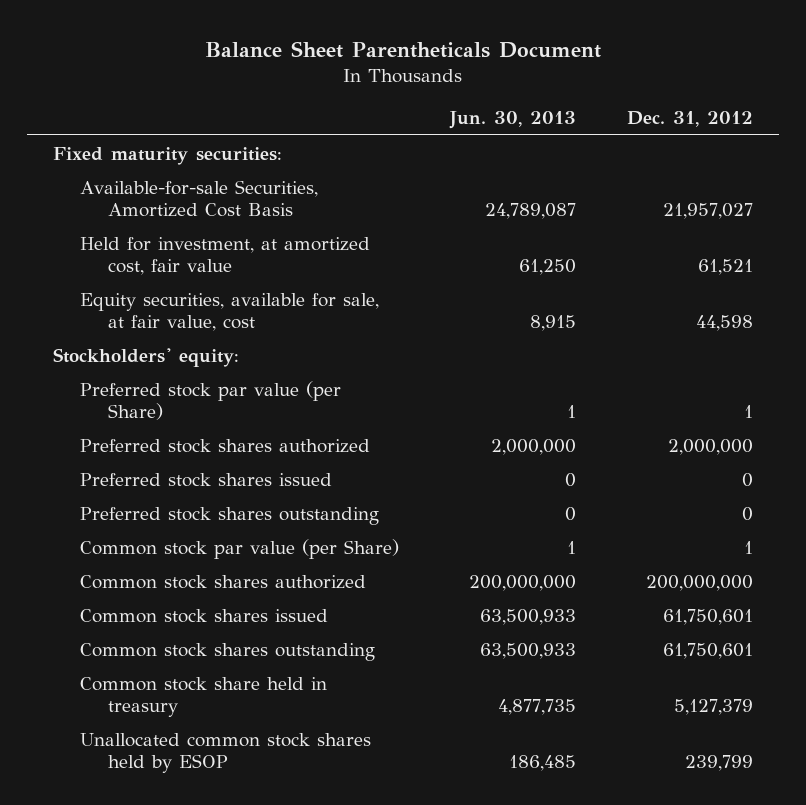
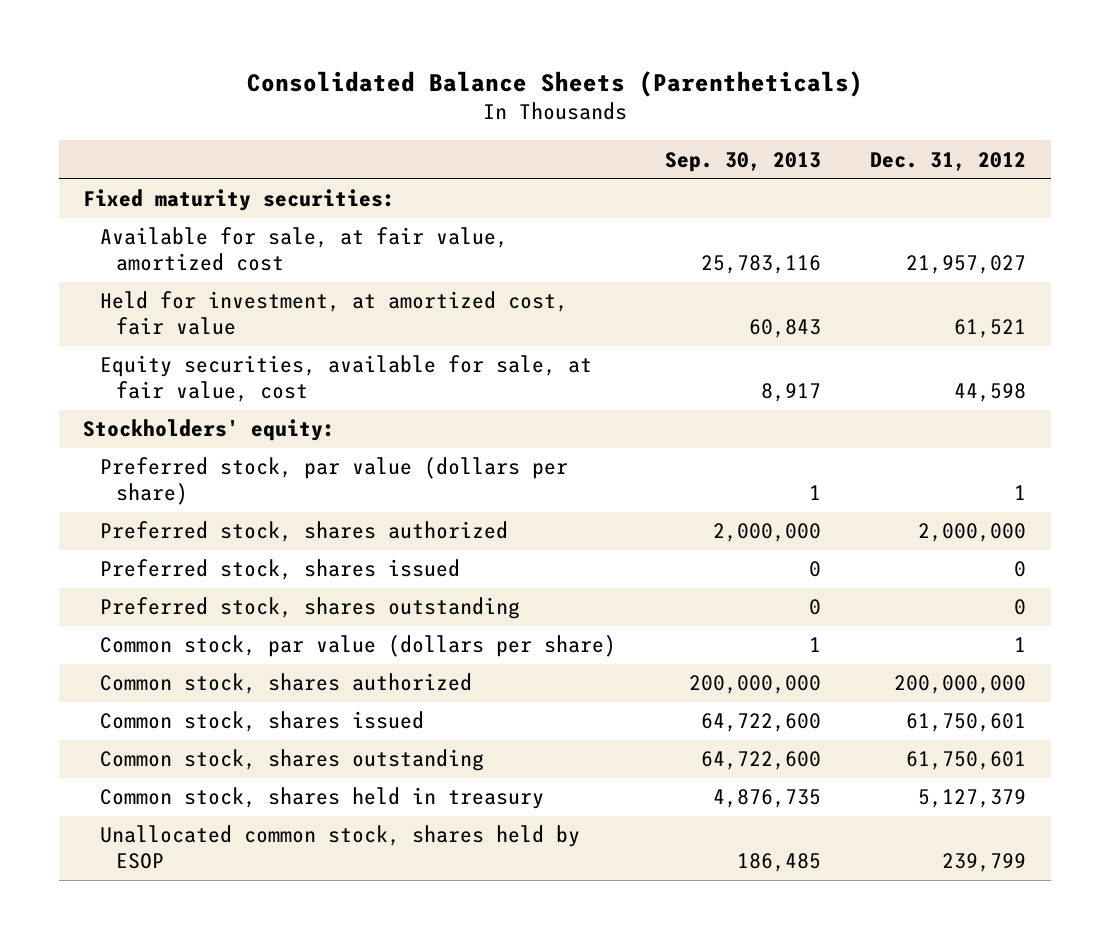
- Balance Sheet Parentheticals Document
+ Consolidated Balance Sheets (Parentheticals)
- | Jun. 30, 2013 | Dec. 31, 2012
+ | Sep. 30, 2013 | Dec. 31, 2012
- Available-for-sale Securities, Amortized Cost Basis | 24,789,087 | 21,957,027
+ Available for sale, at fair value, amortized cost | 25,783,116 | 21,957,027
- Preferred stock par value (per Share) | 1 | 1
- Preferred stock shares authorized | 2,000,000 | 2,000,000
- Preferred stock shares issued | 0 | 0
- Preferred stock shares outstanding | 0 | 0
- Common stock par value (per Share) | 1 | 1
- Common stock shares authorized | 200,000,000 | 200,000,000
- Common stock shares issued | 63,500,933 | 61,750,601
- Common stock shares outstanding | 63,500,933 | 61,750,601
- Common stock share held in treasury | 4,877,735 | 5,127,379
- Unallocated common stock shares held by ESOP | 186,485 | 239,799
+ Preferred stock, par value (dollars per share) | 1 | 1
+ Preferred stock, shares authorized | 2,000,000 | 2,000,000
+ Preferred stock, shares issued | 0 | 0
+ Preferred stock, shares outstanding | 0 | 0
+ Common stock, par value (dollars per share) | 1 | 1
+ Common stock, shares authorized | 200,000,000 | 200,000,000
+ Common stock, shares issued | 64,722,600 | 61,750,601
+ Common stock, shares outstanding | 64,722,600 | 61,750,601
+ Common stock, shares held in treasury | 4,876,735 | 5,127,379
+ Unallocated common stock, shares held by ESOP | 186,485 | 239,799

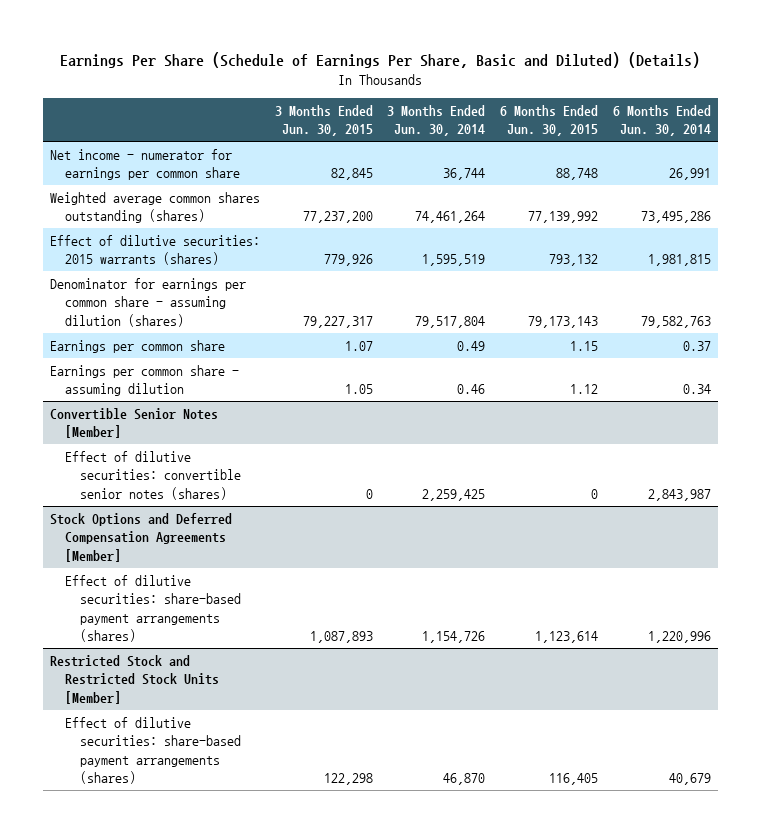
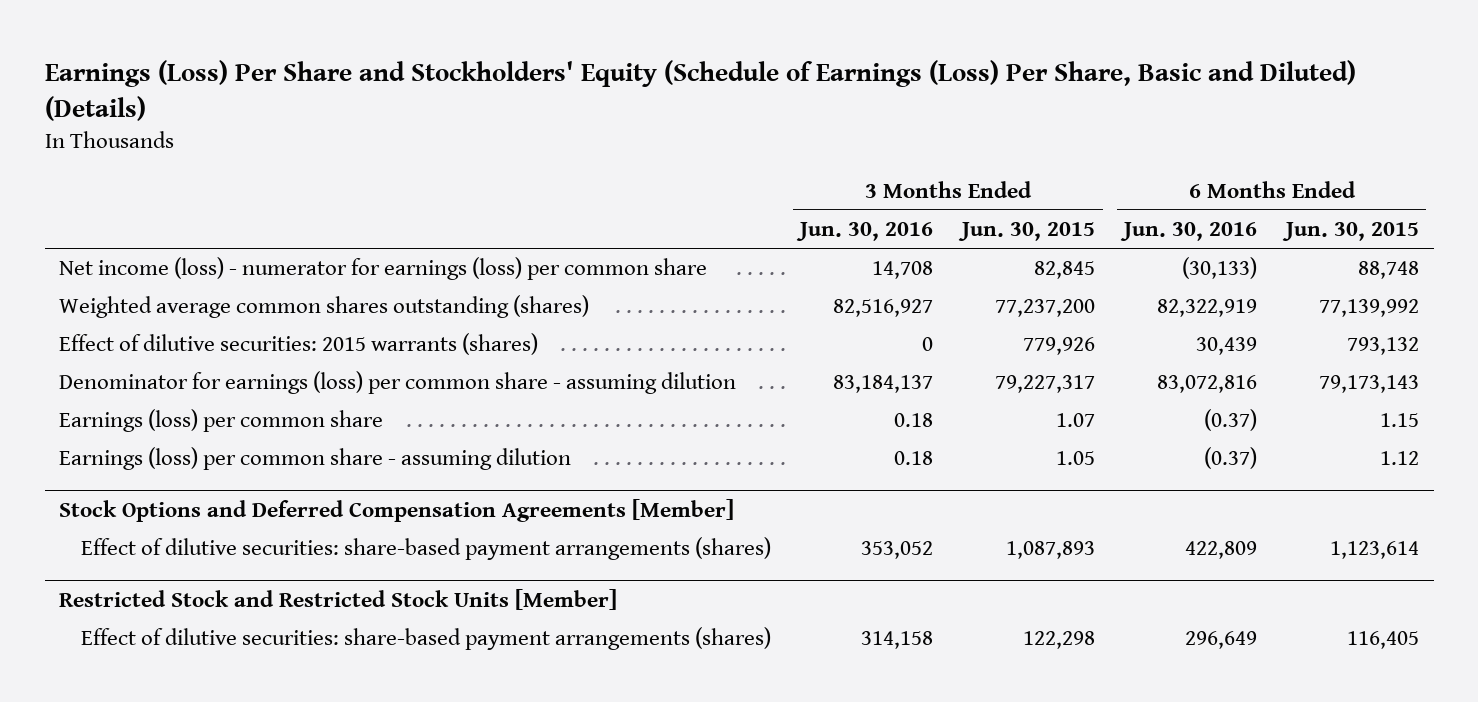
- Earnings Per Share (Schedule of Earnings Per Share, Basic and Diluted) (Details)
+ Earnings (Loss) Per Share and Stockholders' Equity (Schedule of Earnings (Loss) Per Share, Basic and Diluted) (Details)
- | 3 Months Ended Jun. 30, 2015 | 3 Months Ended Jun. 30, 2014 | 6 Months Ended Jun. 30, 2015 | 6 Months Ended Jun. 30, 2014
+ | 3 Months Ended Jun. 30, 2016 | 3 Months Ended Jun. 30, 2015 | 6 Months Ended Jun. 30, 2016 | 6 Months Ended Jun. 30, 2015
- Net income - numerator for earnings per common share | 82,845 | 36,744 | 88,748 | 26,991
+ Net income (loss) - numerator for earnings (loss) per common share | 14,708 | 82,845 | (30,133) | 88,748
- Denominator for earnings per common share - assuming dilution (shares) | 79,227,317 | 79,517,804 | 79,173,143 | 79,582,763
- Earnings per common share | 1.07 | 0.49 | 1.15 | 0.37
- Earnings per common share - assuming dilution | 1.05 | 0.46 | 1.12 | 0.34
- Convertible Senior Notes [Member]
- Effect of dilutive securities: convertible senior notes (shares) | 0 | 2,259,425 | 0 | 2,843,987
+ Denominator for earnings (loss) per common share - assuming dilution | 83,184,137 | 79,227,317 | 83,072,816 | 79,173,143
+ Earnings (loss) per common share | 0.18 | 1.07 | (0.37) | 1.15
+ Earnings (loss) per common share - assuming dilution | 0.18 | 1.05 | (0.37) | 1.12

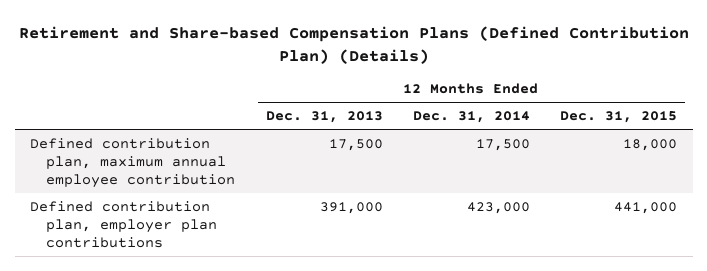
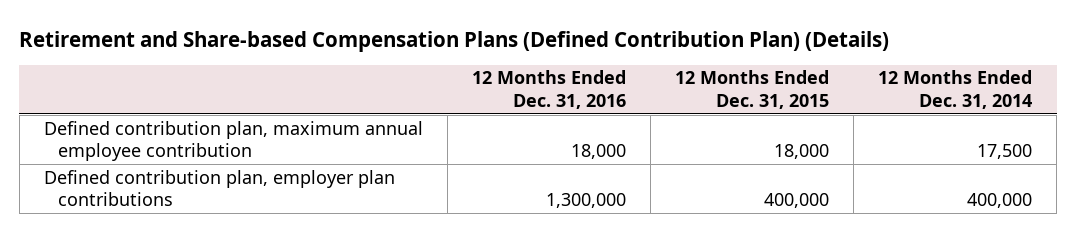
- | 12 Months Ended Dec. 31, 2013 | 12 Months Ended Dec. 31, 2014 | 12 Months Ended Dec. 31, 2015
+ | 12 Months Ended Dec. 31, 2016 | 12 Months Ended Dec. 31, 2015 | 12 Months Ended Dec. 31, 2014
- Defined contribution plan, employer plan contributions | 391,000 | 423,000 | 441,000
+ Defined contribution plan, employer plan contributions | 1,300,000 | 400,000 | 400,000

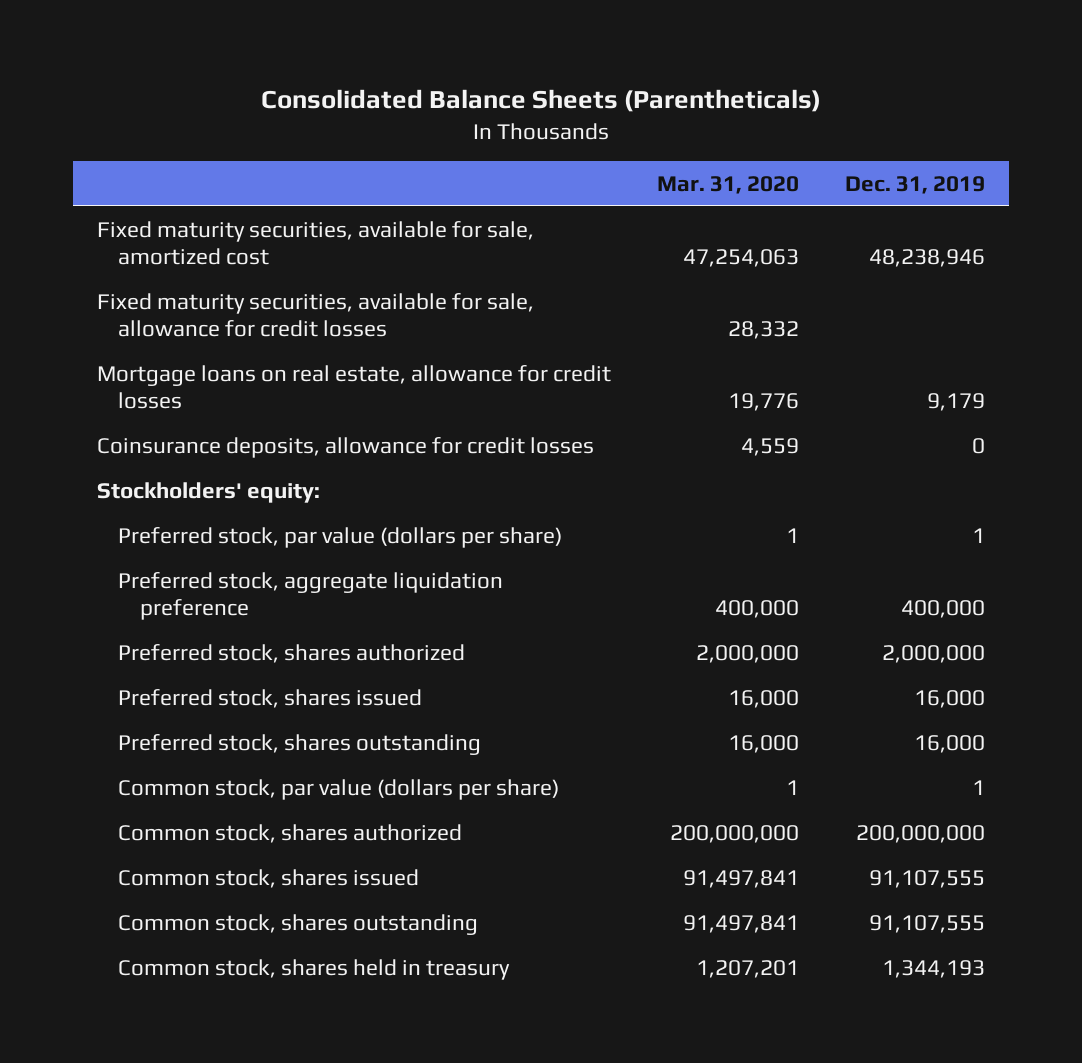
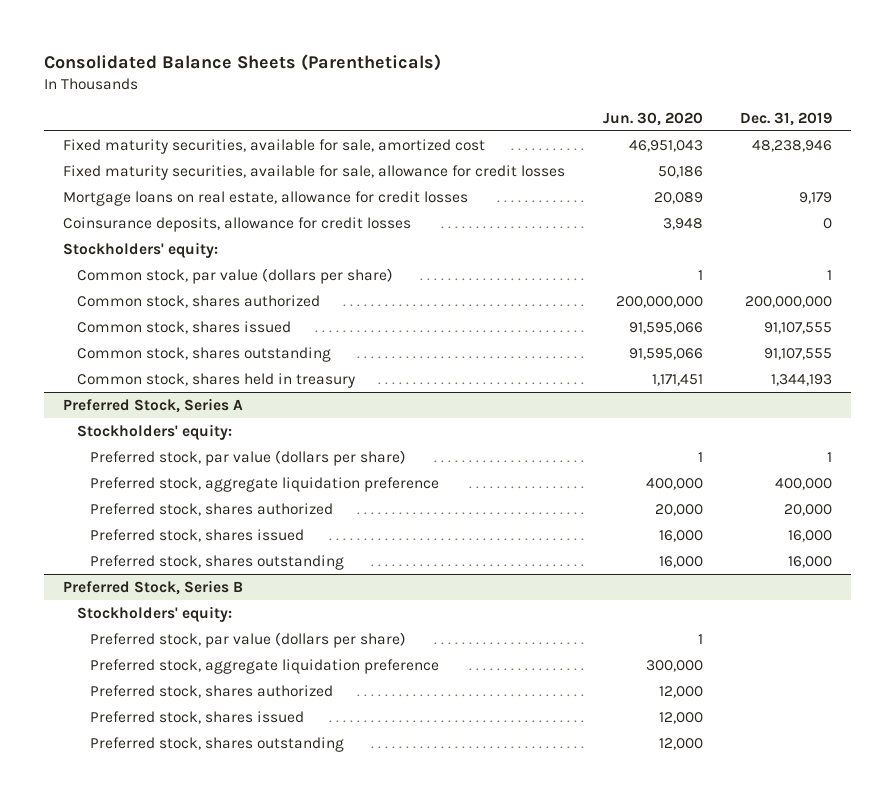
- | Mar. 31, 2020 | Dec. 31, 2019
+ | Jun. 30, 2020 | Dec. 31, 2019
- Preferred stock, par value (dollars per share) | 1 | 1
- Preferred stock, aggregate liquidation preference | 400,000 | 400,000
- Preferred stock, shares authorized | 2,000,000 | 2,000,000
- Preferred stock, shares issued | 16,000 | 16,000
- Preferred stock, shares outstanding | 16,000 | 16,000
+ Preferred Stock, Series A
+ Stockholders' equity:
+ Preferred stock, par value (dollars per share) | 1 | 1
+ Preferred stock, aggregate liquidation preference | 400,000 | 400,000
+ Preferred stock, shares authorized | 20,000 | 20,000
+ Preferred stock, shares issued | 16,000 | 16,000
+ Preferred stock, shares outstanding | 16,000 | 16,000
+ Preferred Stock, Series B
+ Stockholders' equity:
+ Preferred stock, par value (dollars per share) | 1 |
+ Preferred stock, aggregate liquidation preference | 300,000 |
+ Preferred stock, shares authorized | 12,000 |
+ Preferred stock, shares issued | 12,000 |
+ Preferred stock, shares outstanding | 12,000 |

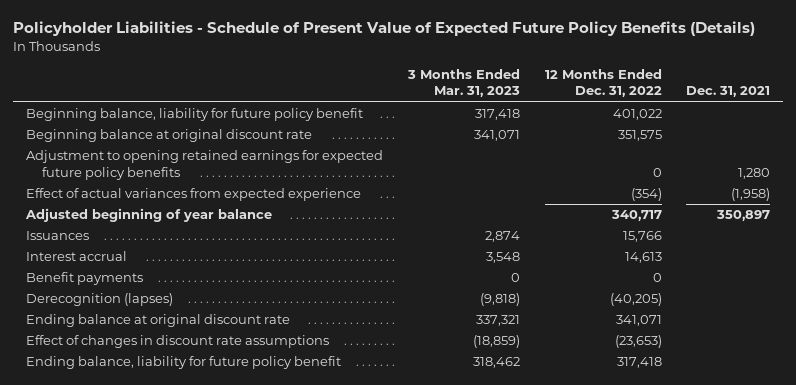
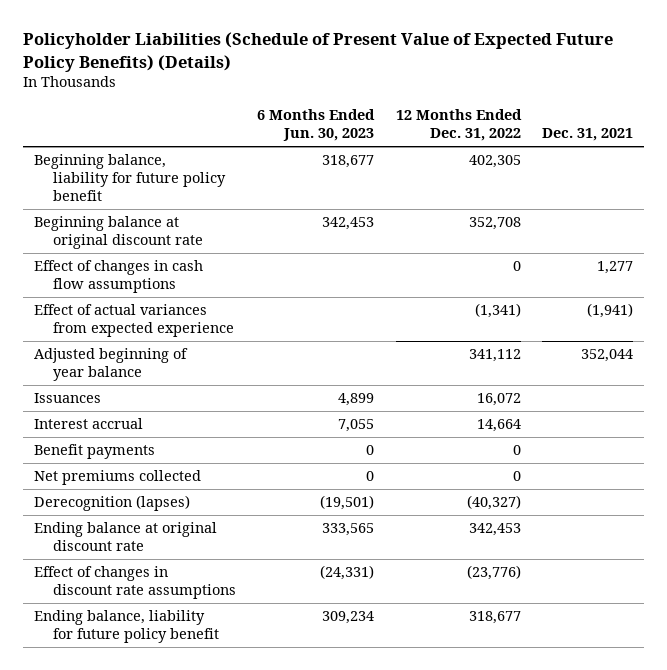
- Policyholder Liabilities - Schedule of Present Value of Expected Future Policy Benefits (Details)
+ Policyholder Liabilities (Schedule of Present Value of Expected Future Policy Benefits) (Details)
- | 3 Months Ended Mar. 31, 2023 | 12 Months Ended Dec. 31, 2022 | Dec. 31, 2021
+ | 6 Months Ended Jun. 30, 2023 | 12 Months Ended Dec. 31, 2022 | Dec. 31, 2021
- Beginning balance, liability for future policy benefit | 317,418 | 401,022 |
- Beginning balance at original discount rate | 341,071 | 351,575 |
- Adjustment to opening retained earnings for expected future policy benefits | | 0 | 1,280
- Effect of actual variances from expected experience | | (354) | (1,958)
- Adjusted beginning of year balance | | 340,717 | 350,897
- Issuances | 2,874 | 15,766 |
- Interest accrual | 3,548 | 14,613 |
+ Beginning balance, liability for future policy benefit | 318,677 | 402,305 |
+ Beginning balance at original discount rate | 342,453 | 352,708 |
+ Effect of changes in cash flow assumptions | | 0 | 1,277
+ Effect of actual variances from expected experience | | (1,341) | (1,941)
+ Adjusted beginning of year balance | | 341,112 | 352,044
+ Issuances | 4,899 | 16,072 |
+ Interest accrual | 7,055 | 14,664 |
- Derecognition (lapses) | (9,818) | (40,205) |
- Ending balance at original discount rate | 337,321 | 341,071 |
- Effect of changes in discount rate assumptions | (18,859) | (23,653) |
- Ending balance, liability for future policy benefit | 318,462 | 317,418 |
+ Net premiums collected | 0 | 0 |
+ Derecognition (lapses) | (19,501) | (40,327) |
+ Ending balance at original discount rate | 333,565 | 342,453 |
+ Effect of changes in discount rate assumptions | (24,331) | (23,776) |
+ Ending balance, liability for future policy benefit | 309,234 | 318,677 |

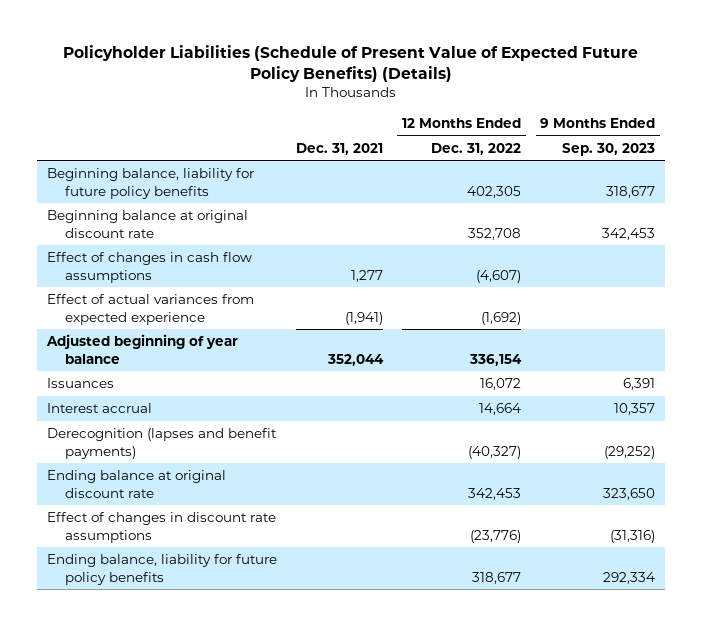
- | 6 Months Ended Jun. 30, 2023 | 12 Months Ended Dec. 31, 2022 | Dec. 31, 2021
+ | Dec. 31, 2021 | 12 Months Ended Dec. 31, 2022 | 9 Months Ended Sep. 30, 2023
- Beginning balance, liability for future policy benefit | 318,677 | 402,305 |
+ Beginning balance, liability for future policy benefits | | 402,305 | 318,677
- Effect of changes in cash flow assumptions | | 0 | 1,277
- Effect of actual variances from expected experience | | (1,341) | (1,941)
- Adjusted beginning of year balance | | 341,112 | 352,044
+ Effect of changes in cash flow assumptions | 1,277 | (4,607) |
+ Effect of actual variances from expected experience | (1,941) | (1,692) |
+ Adjusted beginning of year balance | 352,044 | 336,154 |
- Benefit payments | 0 | 0 |
- Net premiums collected | 0 | 0 |
- Derecognition (lapses) | (19,501) | (40,327) |
+ Derecognition (lapses and benefit payments) | | (40,327) | (29,252)
- Ending balance, liability for future policy benefit | 309,234 | 318,677 |
+ Ending balance, liability for future policy benefits | | 318,677 | 292,334

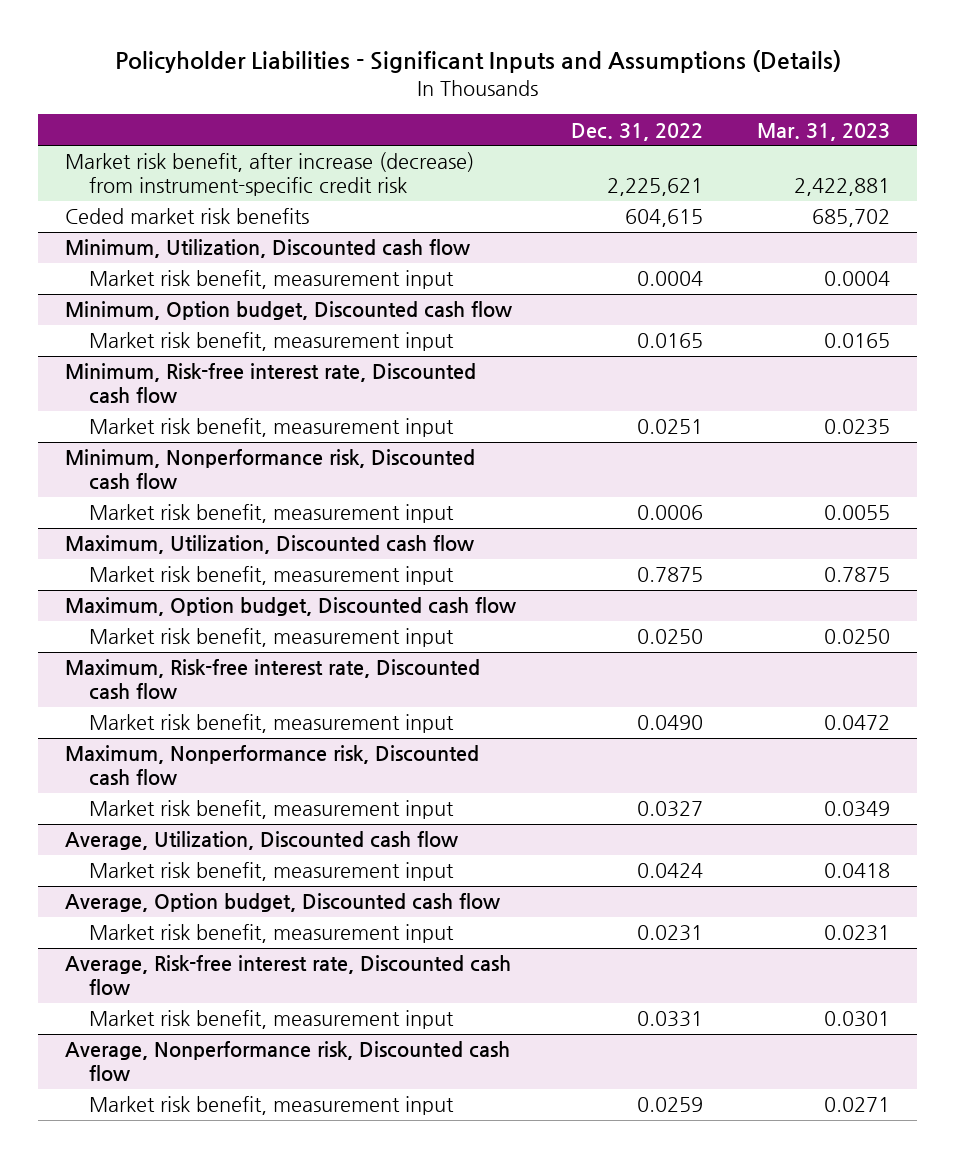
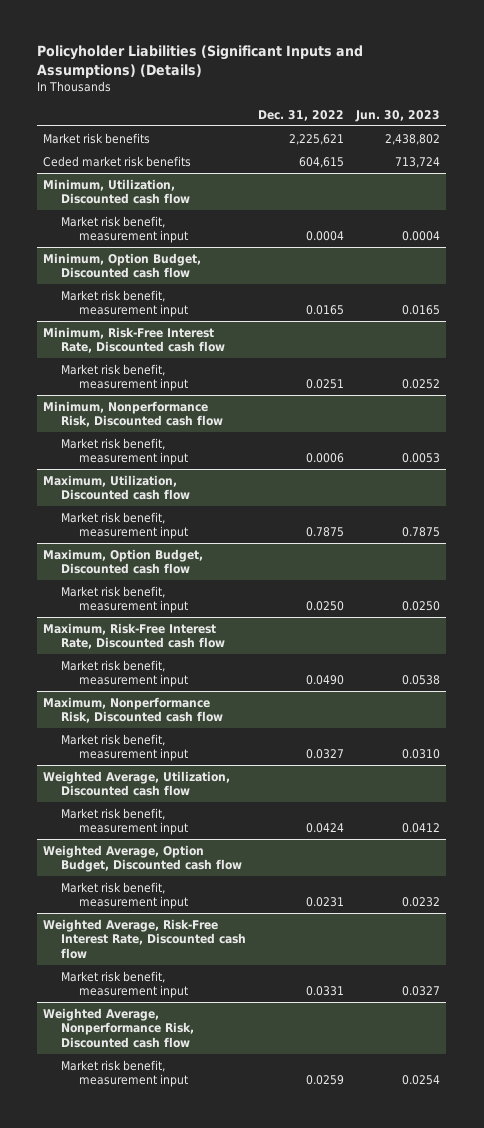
- Policyholder Liabilities - Significant Inputs and Assumptions (Details)
+ Policyholder Liabilities (Significant Inputs and Assumptions) (Details)
- | Dec. 31, 2022 | Mar. 31, 2023
+ | Dec. 31, 2022 | Jun. 30, 2023
- Market risk benefit, after increase (decrease) from instrument-specific credit risk | 2,225,621 | 2,422,881
+ Market risk benefits | 2,225,621 | 2,438,802
- Minimum, Option budget, Discounted cash flow
+ Minimum, Option Budget, Discounted cash flow
- Minimum, Risk-free interest rate, Discounted cash flow
+ Minimum, Risk-Free Interest Rate, Discounted cash flow
- Minimum, Nonperformance risk, Discounted cash flow
+ Minimum, Nonperformance Risk, Discounted cash flow
- Maximum, Option budget, Discounted cash flow
+ Maximum, Option Budget, Discounted cash flow
- Maximum, Risk-free interest rate, Discounted cash flow
+ Maximum, Risk-Free Interest Rate, Discounted cash flow
- Maximum, Nonperformance risk, Discounted cash flow
+ Maximum, Nonperformance Risk, Discounted cash flow
- Average, Utilization, Discounted cash flow
+ Weighted Average, Utilization, Discounted cash flow
- Average, Option budget, Discounted cash flow
+ Weighted Average, Option Budget, Discounted cash flow
- Average, Risk-free interest rate, Discounted cash flow
+ Weighted Average, Risk-Free Interest Rate, Discounted cash flow
- Average, Nonperformance risk, Discounted cash flow
+ Weighted Average, Nonperformance Risk, Discounted cash flow

